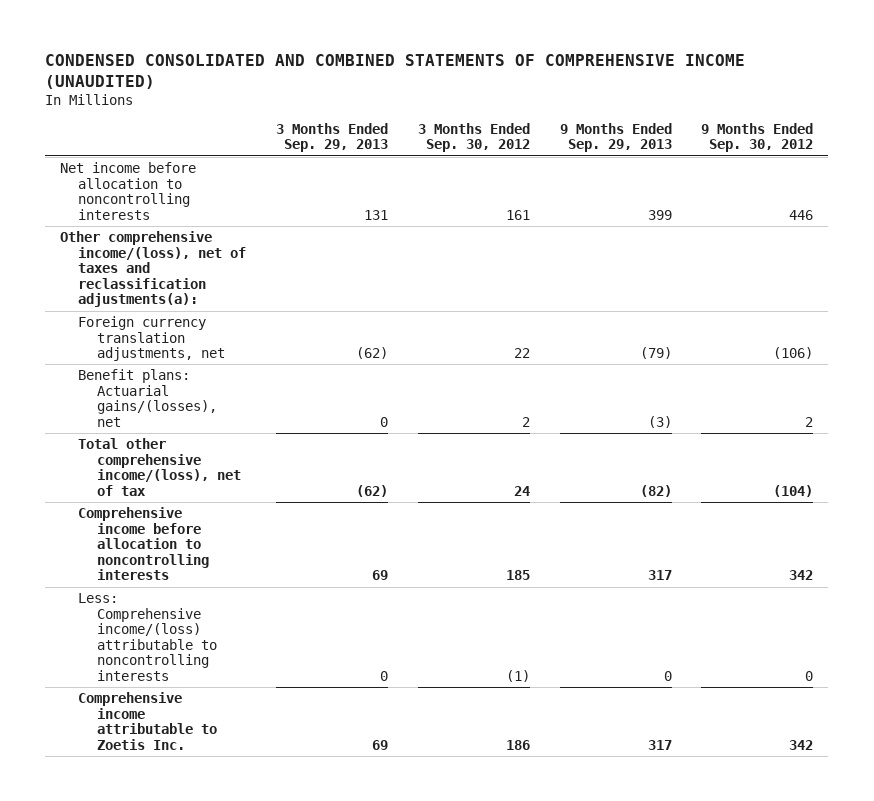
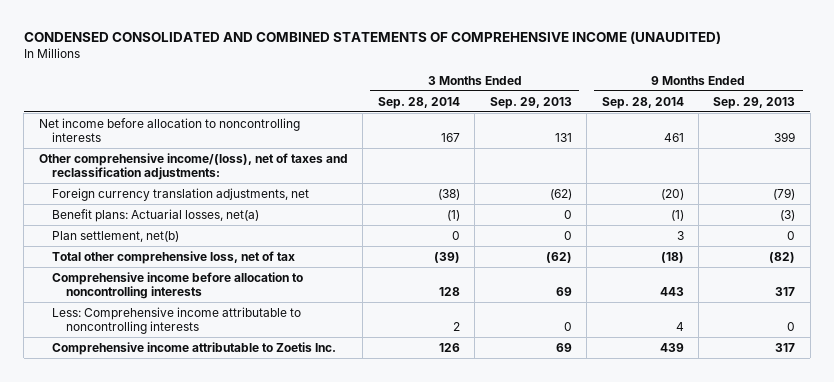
- | 3 Months Ended Sep. 29, 2013 | 3 Months Ended Sep. 30, 2012 | 9 Months Ended Sep. 29, 2013 | 9 Months Ended Sep. 30, 2012
+ | 3 Months Ended Sep. 28, 2014 | 3 Months Ended Sep. 29, 2013 | 9 Months Ended Sep. 28, 2014 | 9 Months Ended Sep. 29, 2013
- Other comprehensive income/(loss), net of taxes and reclassification adjustments(a):
+ Other comprehensive income/(loss), net of taxes and reclassification adjustments:
- Benefit plans: Actuarial gains/(losses), net | 0 | 2 | (3) | 2
- Total other comprehensive income/(loss), net of tax | (62) | 24 | (82) | (104)
+ Benefit plans: Actuarial losses, net(a) | (1) | 0 | (1) | (3)
+ Plan settlement, net(b) | 0 | 0 | 3 | 0
+ Total other comprehensive loss, net of tax | (39) | (62) | (18) | (82)
- Less: Comprehensive income/(loss) attributable to noncontrolling interests | 0 | (1) | 0 | 0
+ Less: Comprehensive income attributable to noncontrolling interests | 2 | 0 | 4 | 0

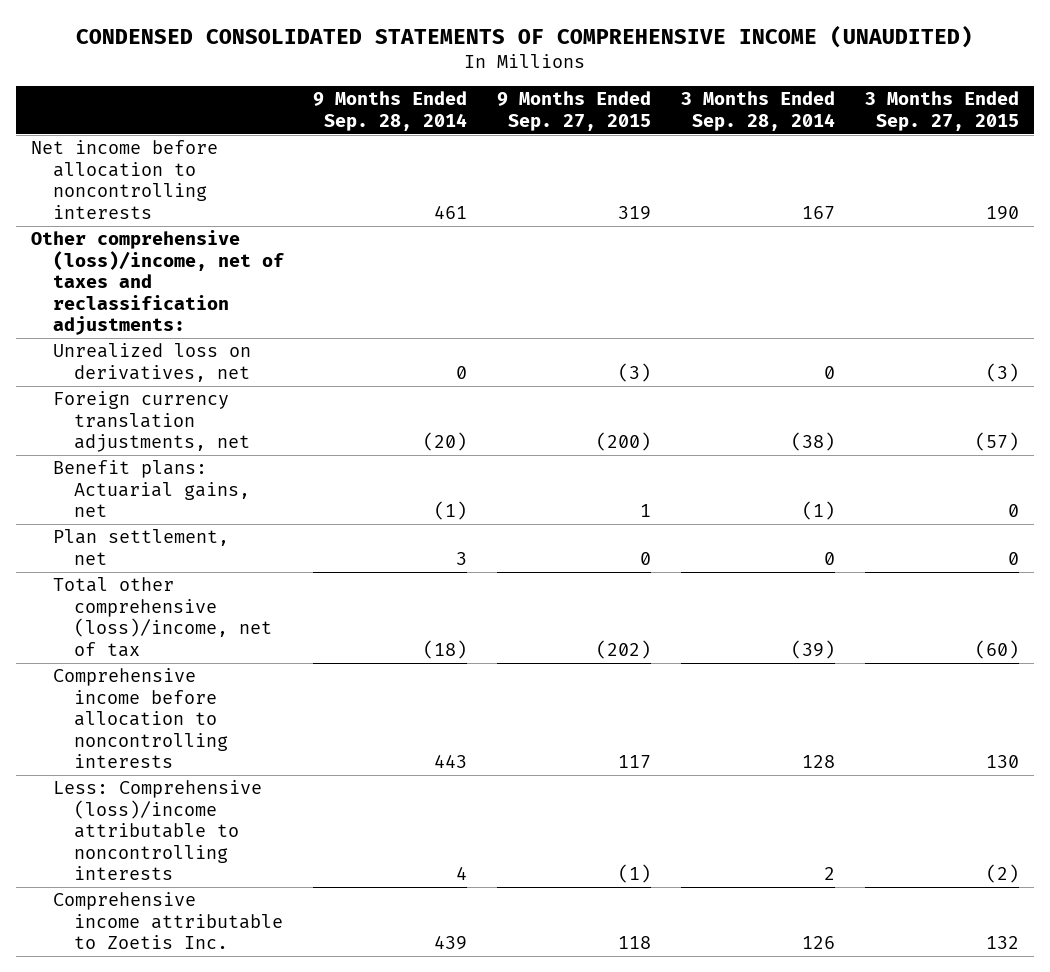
- CONDENSED CONSOLIDATED AND COMBINED STATEMENTS OF COMPREHENSIVE INCOME (UNAUDITED)
+ CONDENSED CONSOLIDATED STATEMENTS OF COMPREHENSIVE INCOME (UNAUDITED)
- | 3 Months Ended Sep. 28, 2014 | 3 Months Ended Sep. 29, 2013 | 9 Months Ended Sep. 28, 2014 | 9 Months Ended Sep. 29, 2013
+ | 9 Months Ended Sep. 28, 2014 | 9 Months Ended Sep. 27, 2015 | 3 Months Ended Sep. 28, 2014 | 3 Months Ended Sep. 27, 2015
- Other comprehensive income/(loss), net of taxes and reclassification adjustments:
+ Other comprehensive (loss)/income, net of taxes and reclassification adjustments:
+ Unrealized loss on derivatives, net | 0 | (3) | 0 | (3)
- Benefit plans: Actuarial losses, net(a) | (1) | 0 | (1) | (3)
- Plan settlement, net(b) | 0 | 0 | 3 | 0
- Total other comprehensive loss, net of tax | (39) | (62) | (18) | (82)
+ Benefit plans: Actuarial gains, net | (1) | 1 | (1) | 0
+ Plan settlement, net | 3 | 0 | 0 | 0
+ Total other comprehensive (loss)/income, net of tax | (18) | (202) | (39) | (60)
- Less: Comprehensive income attributable to noncontrolling interests | 2 | 0 | 4 | 0
+ Less: Comprehensive (loss)/income attributable to noncontrolling interests | 4 | (1) | 2 | (2)

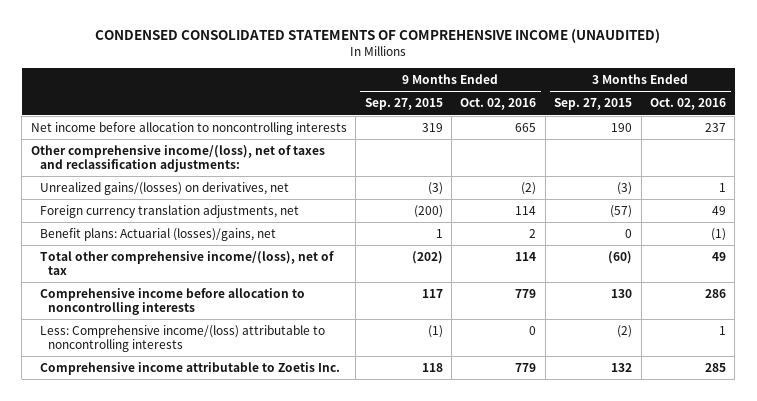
- | 9 Months Ended Sep. 28, 2014 | 9 Months Ended Sep. 27, 2015 | 3 Months Ended Sep. 28, 2014 | 3 Months Ended Sep. 27, 2015
+ | 9 Months Ended Sep. 27, 2015 | 9 Months Ended Oct. 02, 2016 | 3 Months Ended Sep. 27, 2015 | 3 Months Ended Oct. 02, 2016
- Other comprehensive (loss)/income, net of taxes and reclassification adjustments:
- Unrealized loss on derivatives, net | 0 | (3) | 0 | (3)
+ Other comprehensive income/(loss), net of taxes and reclassification adjustments:
+ Unrealized gains/(losses) on derivatives, net | (3) | (2) | (3) | 1
- Benefit plans: Actuarial gains, net | (1) | 1 | (1) | 0
- Plan settlement, net | 3 | 0 | 0 | 0
- Total other comprehensive (loss)/income, net of tax | (18) | (202) | (39) | (60)
+ Benefit plans: Actuarial (losses)/gains, net | 1 | 2 | 0 | (1)
+ Total other comprehensive income/(loss), net of tax | (202) | 114 | (60) | 49
- Less: Comprehensive (loss)/income attributable to noncontrolling interests | 4 | (1) | 2 | (2)
+ Less: Comprehensive income/(loss) attributable to noncontrolling interests | (1) | 0 | (2) | 1

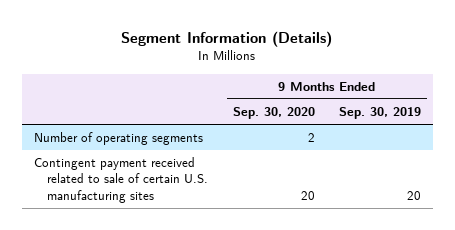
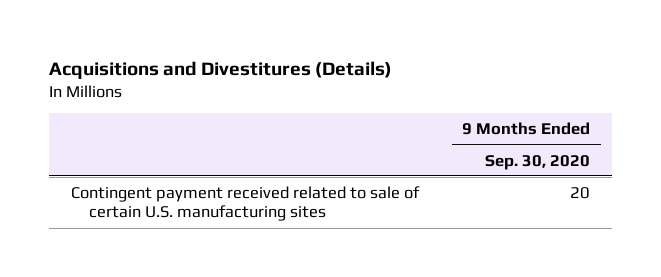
- Segment Information (Details)
+ Acquisitions and Divestitures (Details)
- | 9 Months Ended Sep. 30, 2020 | 9 Months Ended Sep. 30, 2019
+ | 9 Months Ended Sep. 30, 2020
- Number of operating segments | 2 |

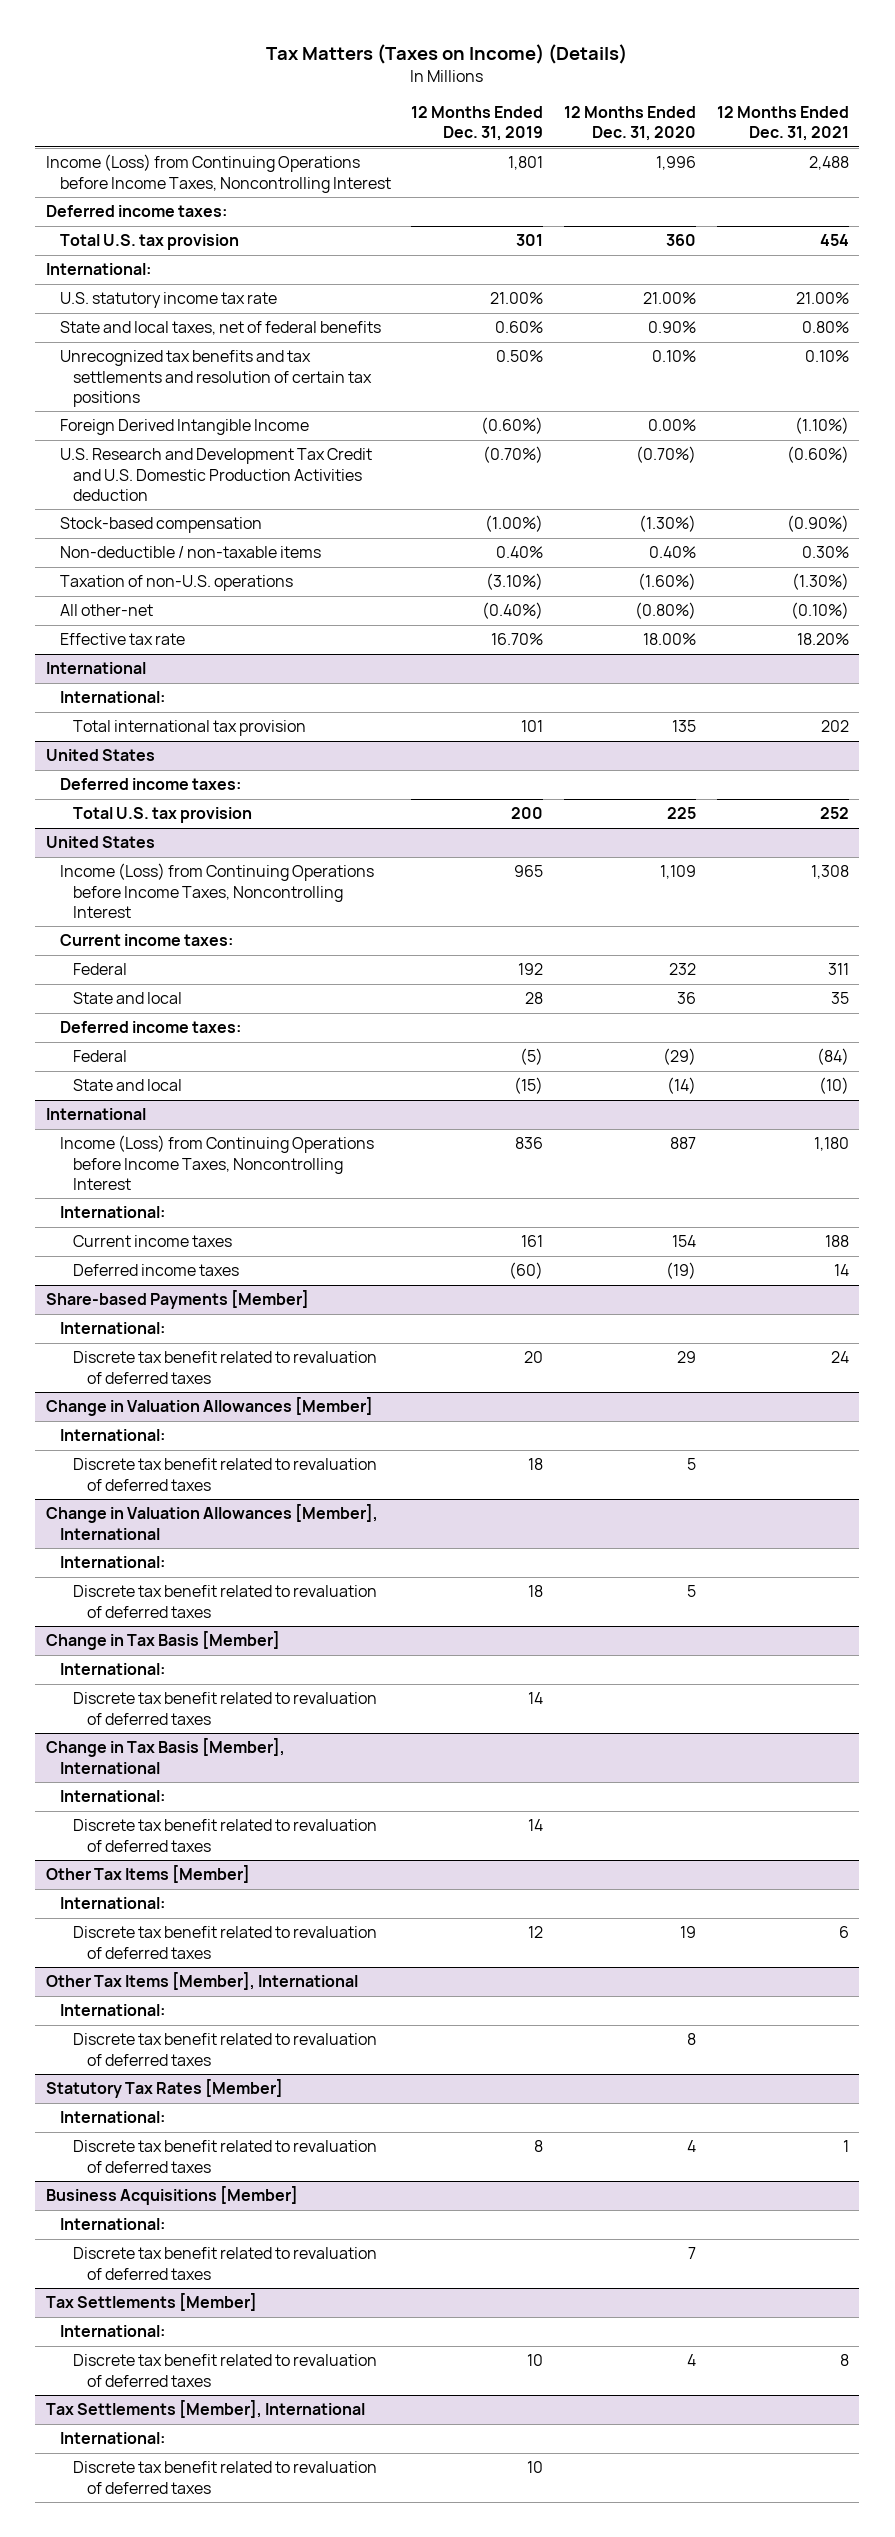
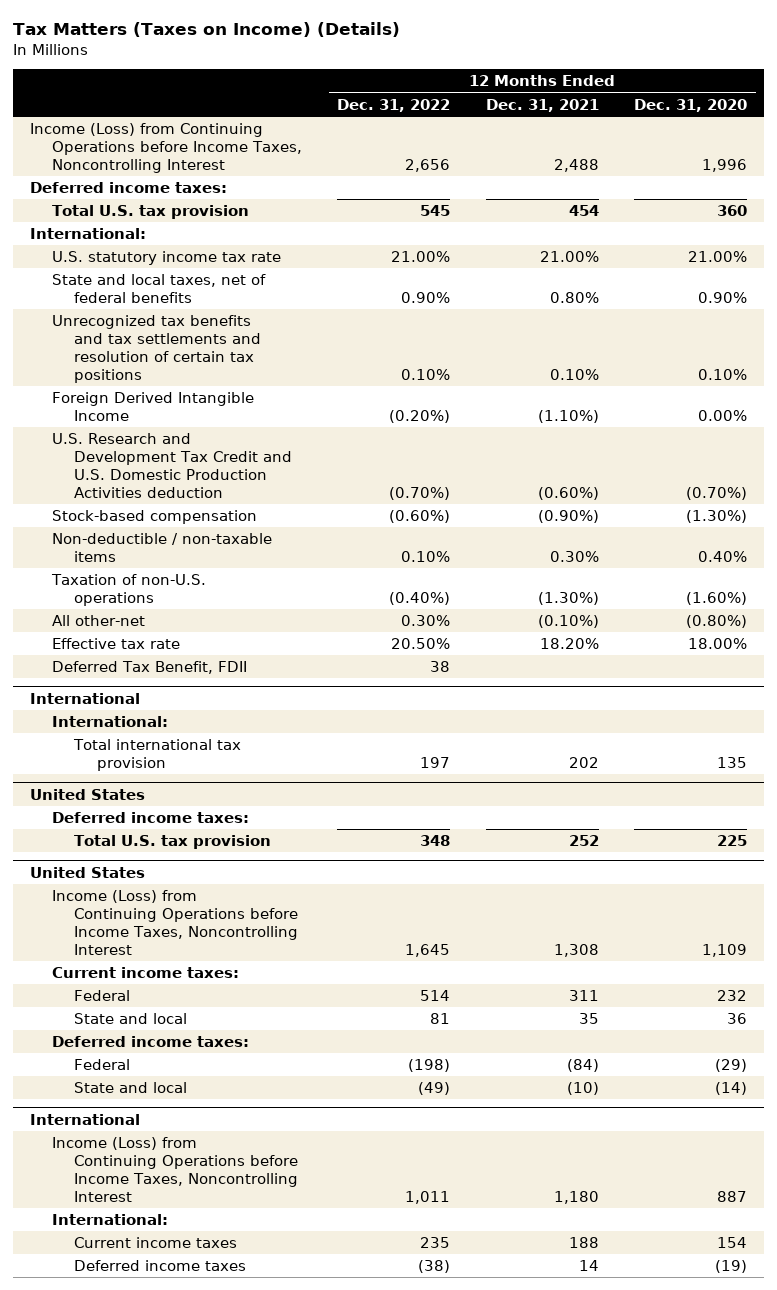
- | 12 Months Ended Dec. 31, 2019 | 12 Months Ended Dec. 31, 2020 | 12 Months Ended Dec. 31, 2021
+ | 12 Months Ended Dec. 31, 2022 | 12 Months Ended Dec. 31, 2021 | 12 Months Ended Dec. 31, 2020
+ Deferred Tax Benefit, FDII | 38 | |
- Share-based Payments [Member]
- International:
- Discrete tax benefit related to revaluation of deferred taxes | 20 | 29 | 24
- Change in Valuation Allowances [Member]
- International:
- Discrete tax benefit related to revaluation of deferred taxes | 18 | 5 |
- Change in Valuation Allowances [Member], International
- International:
- Discrete tax benefit related to revaluation of deferred taxes | 18 | 5 |
- Change in Tax Basis [Member]
- International:
- Discrete tax benefit related to revaluation of deferred taxes | 14 | |
- Change in Tax Basis [Member], International
- International:
- Discrete tax benefit related to revaluation of deferred taxes | 14 | |
- Other Tax Items [Member]
- International:
- Discrete tax benefit related to revaluation of deferred taxes | 12 | 19 | 6
- Other Tax Items [Member], International
- International:
- Discrete tax benefit related to revaluation of deferred taxes | | 8 |
- Statutory Tax Rates [Member]
- International:
- Discrete tax benefit related to revaluation of deferred taxes | 8 | 4 | 1
- Business Acquisitions [Member]
- International:
- Discrete tax benefit related to revaluation of deferred taxes | | 7 |
- Tax Settlements [Member]
- International:
- Discrete tax benefit related to revaluation of deferred taxes | 10 | 4 | 8
- Tax Settlements [Member], International
- International:
- Discrete tax benefit related to revaluation of deferred taxes | 10 | |

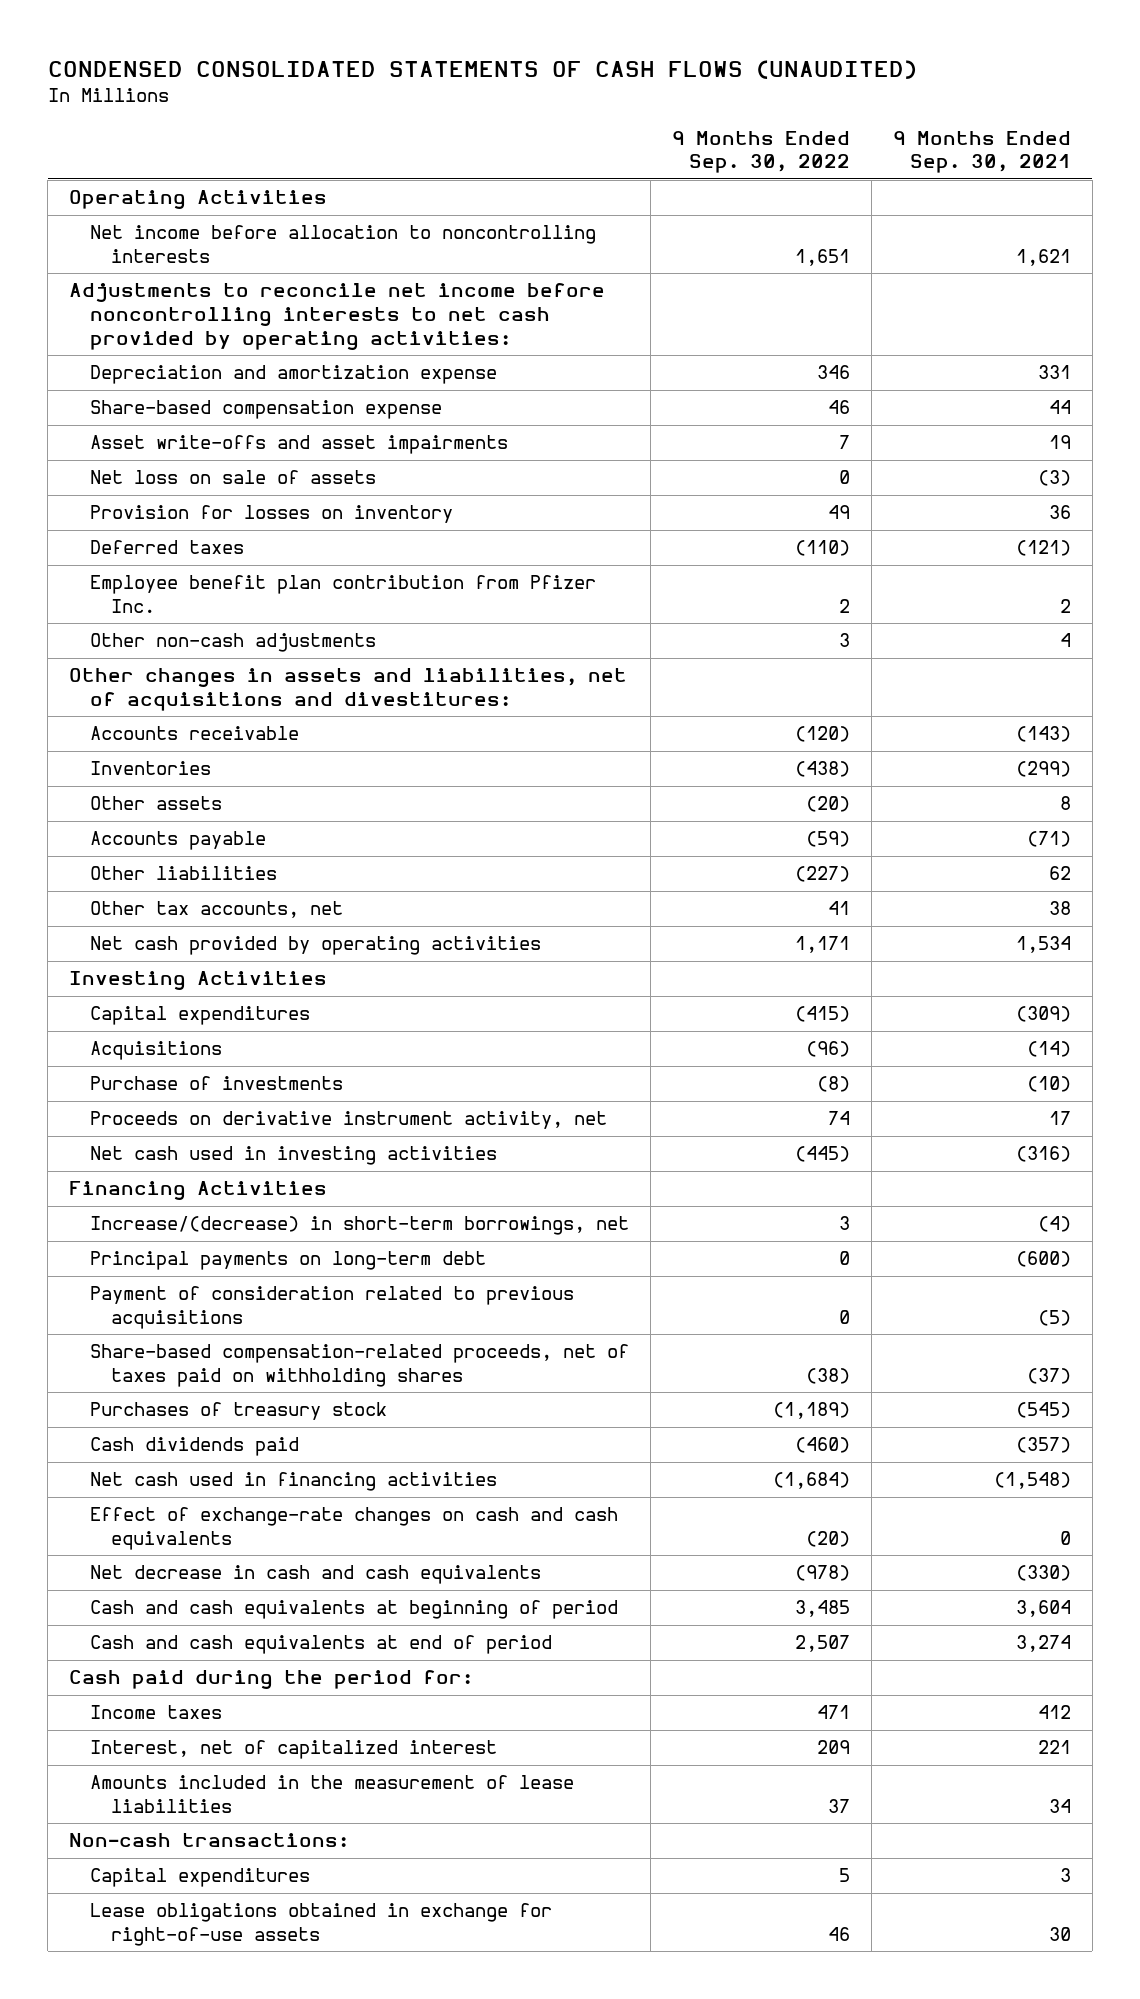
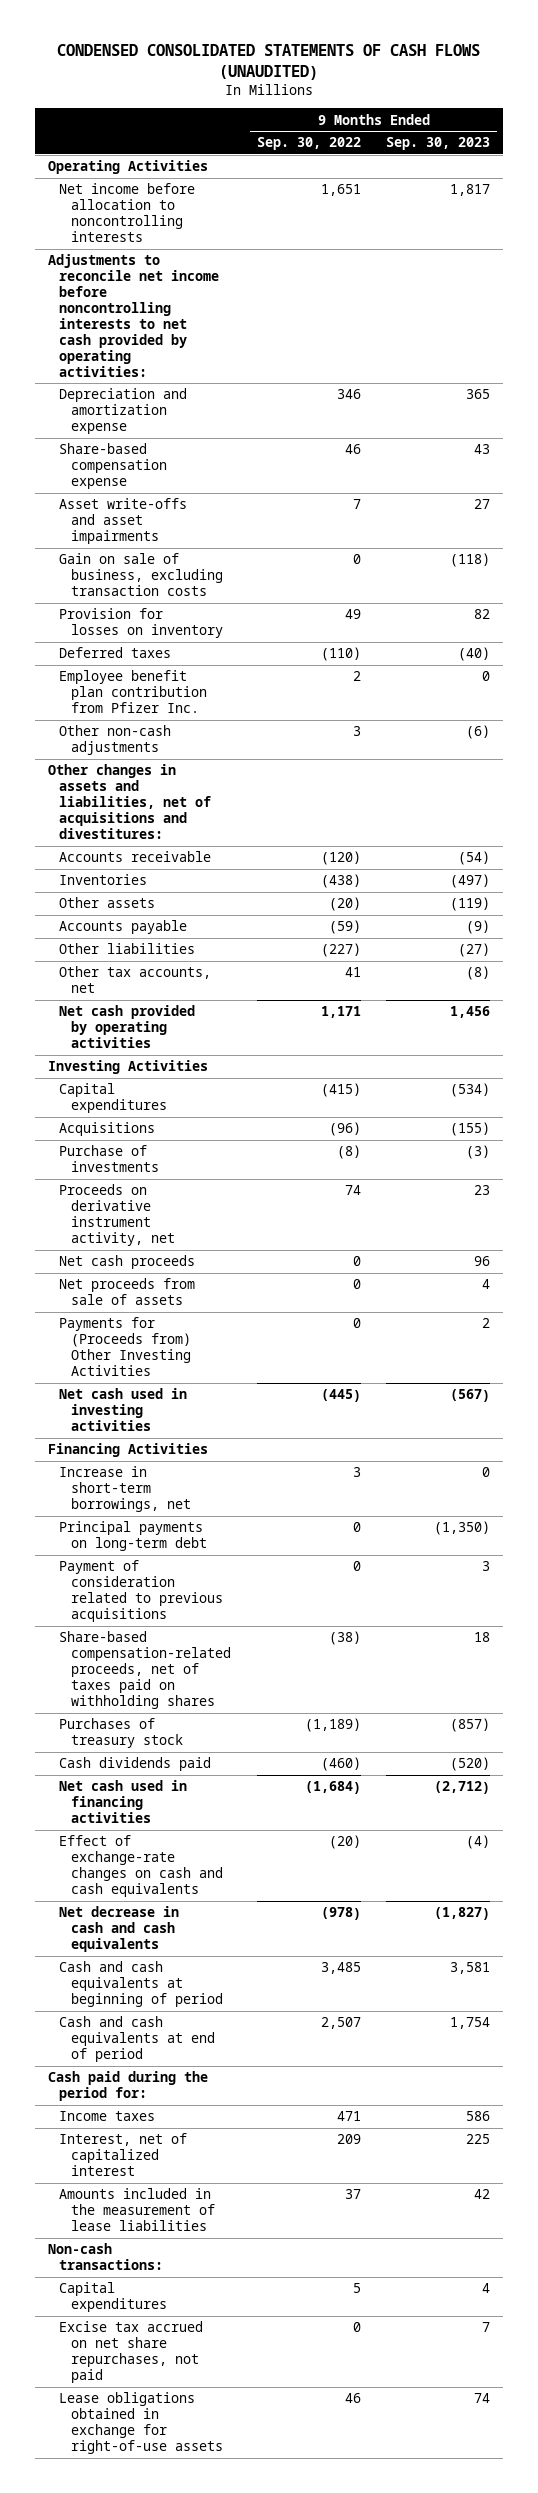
- | 9 Months Ended Sep. 30, 2022 | 9 Months Ended Sep. 30, 2021
+ | 9 Months Ended Sep. 30, 2022 | 9 Months Ended Sep. 30, 2023
- Net loss on sale of assets | 0 | (3)
+ Gain on sale of business, excluding transaction costs | 0 | (118)
+ Net cash proceeds | 0 | 96
+ Net proceeds from sale of assets | 0 | 4
+ Payments for (Proceeds from) Other Investing Activities | 0 | 2
- Increase/(decrease) in short-term borrowings, net | 3 | (4)
+ Increase in short-term borrowings, net | 3 | 0
+ Excise tax accrued on net share repurchases, not paid | 0 | 7

